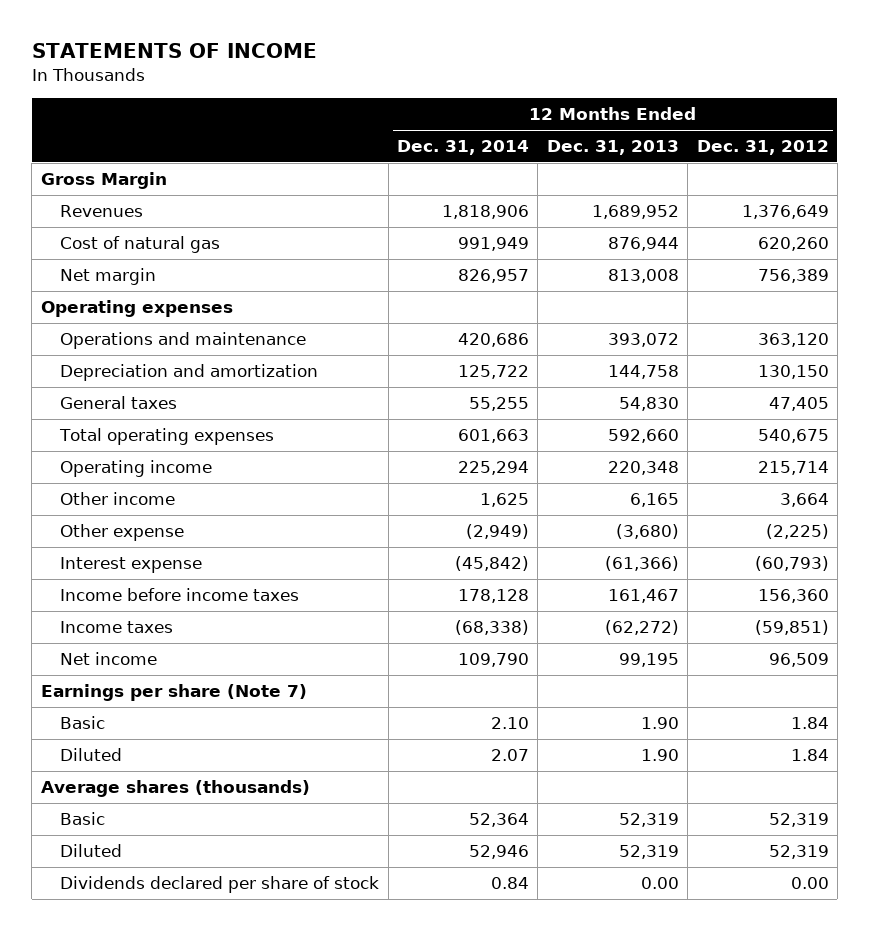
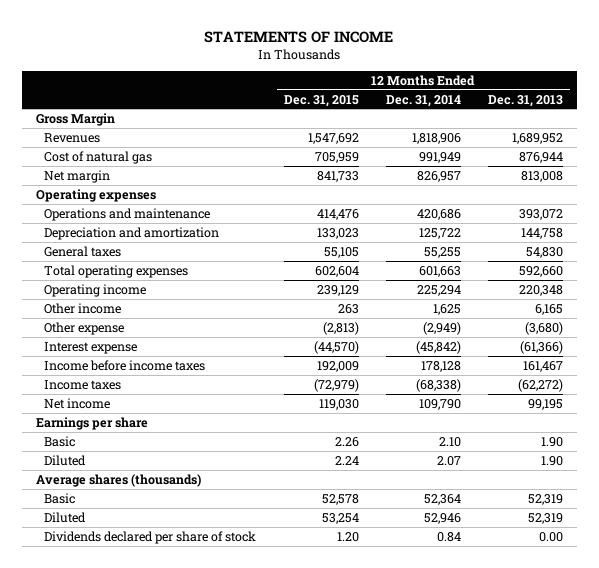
- | 12 Months Ended Dec. 31, 2014 | 12 Months Ended Dec. 31, 2013 | 12 Months Ended Dec. 31, 2012
+ | 12 Months Ended Dec. 31, 2015 | 12 Months Ended Dec. 31, 2014 | 12 Months Ended Dec. 31, 2013
- Earnings per share (Note 7)
+ Earnings per share

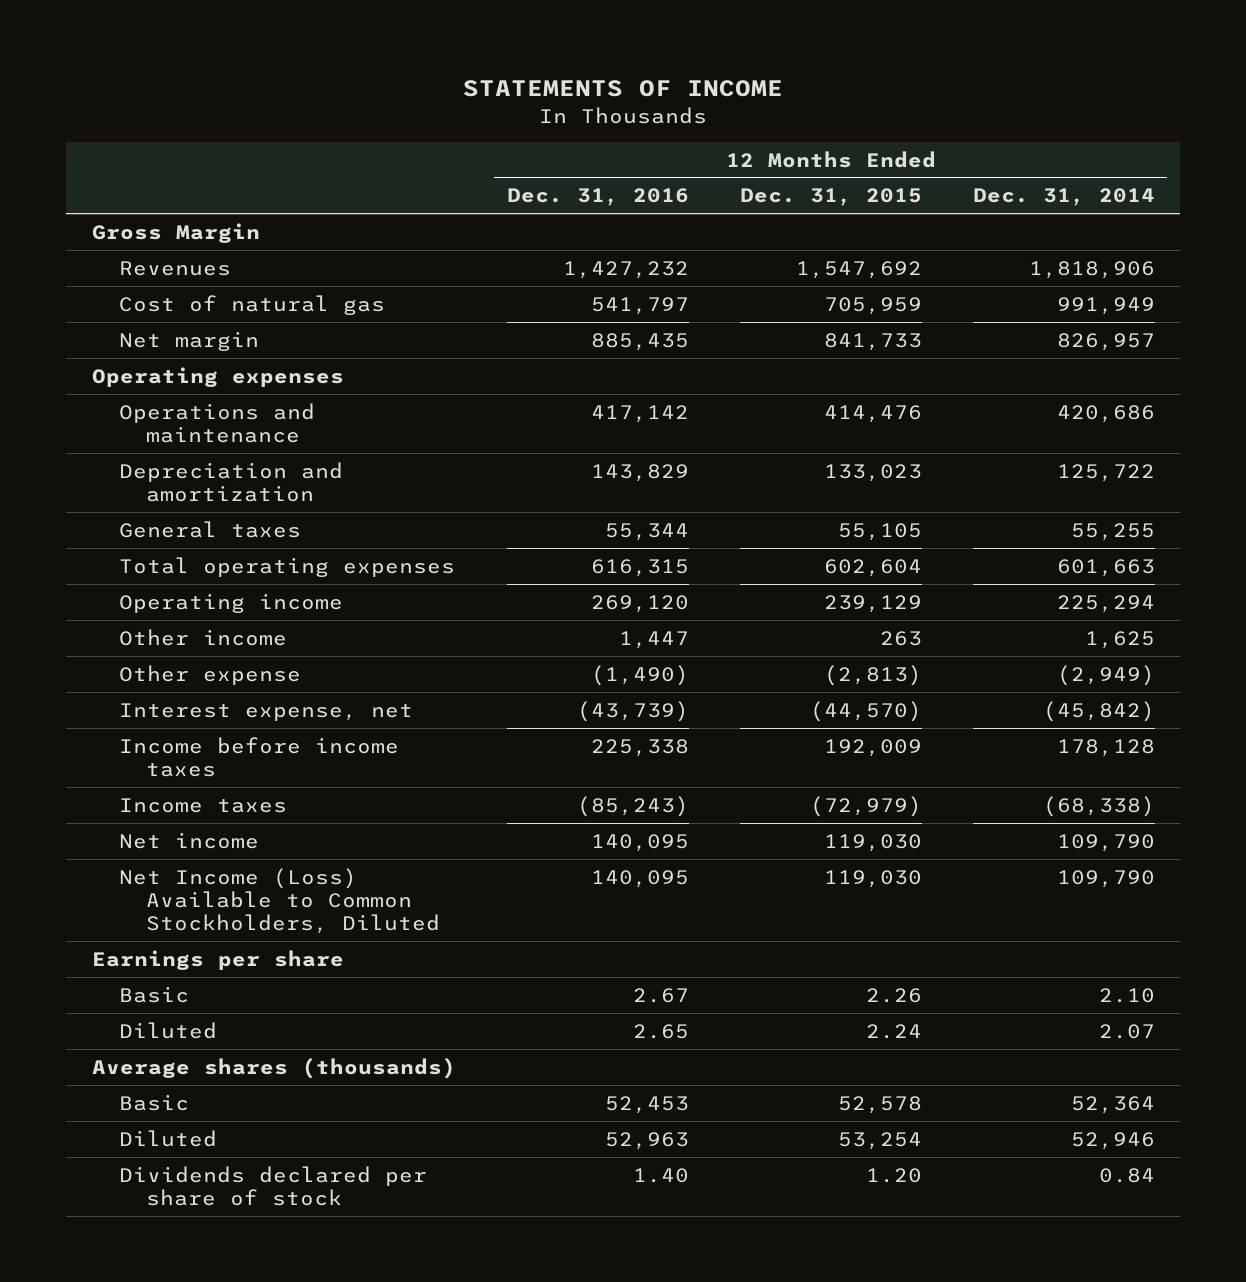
- | 12 Months Ended Dec. 31, 2015 | 12 Months Ended Dec. 31, 2014 | 12 Months Ended Dec. 31, 2013
+ | 12 Months Ended Dec. 31, 2016 | 12 Months Ended Dec. 31, 2015 | 12 Months Ended Dec. 31, 2014
- Interest expense | (44,570) | (45,842) | (61,366)
+ Interest expense, net | (43,739) | (44,570) | (45,842)
+ Net Income (Loss) Available to Common Stockholders, Diluted | 140,095 | 119,030 | 109,790

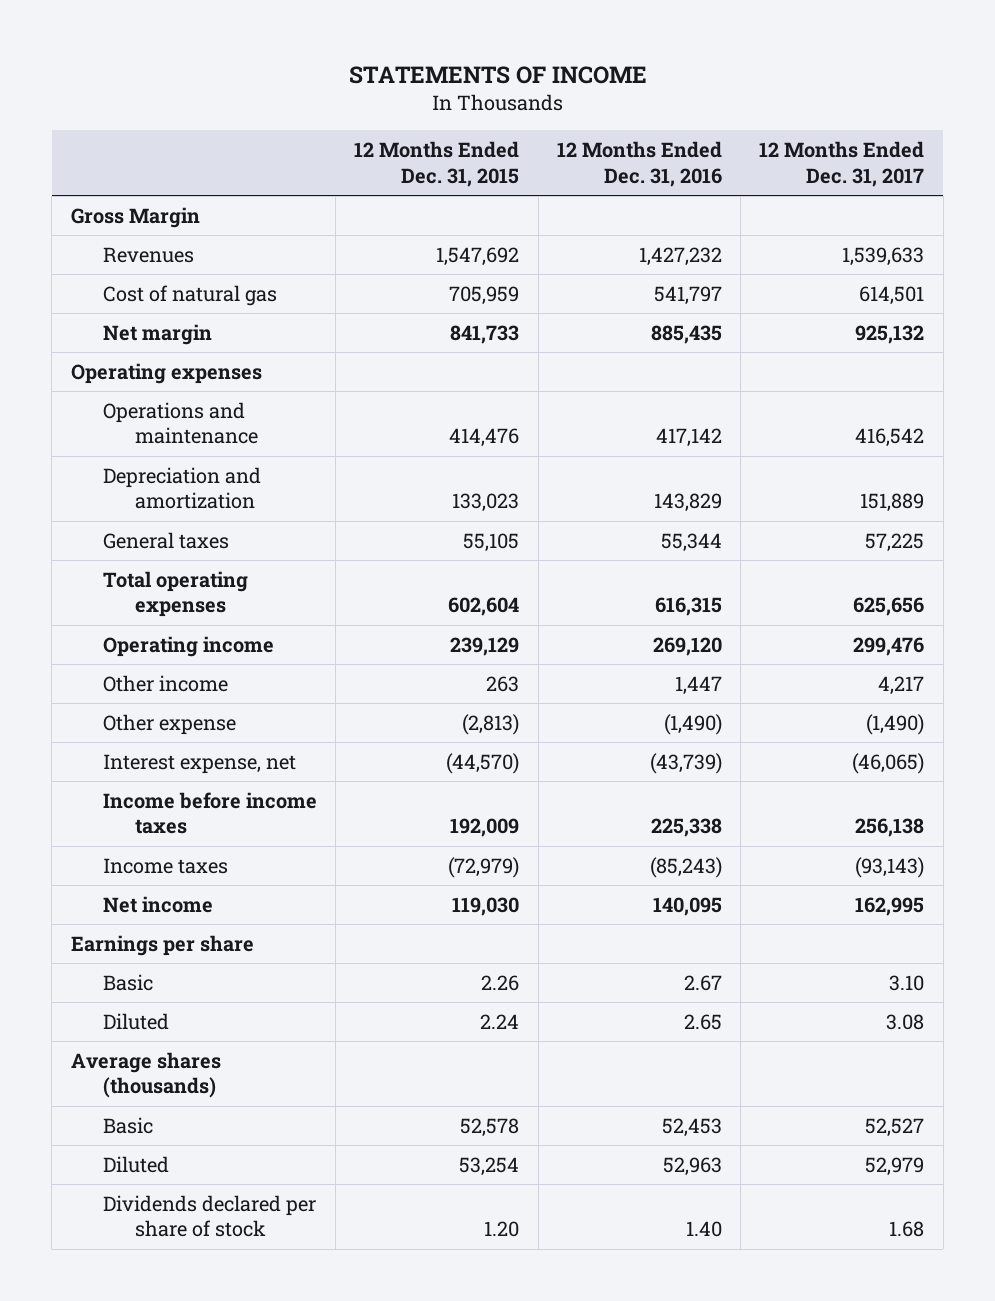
- | 12 Months Ended Dec. 31, 2016 | 12 Months Ended Dec. 31, 2015 | 12 Months Ended Dec. 31, 2014
+ | 12 Months Ended Dec. 31, 2015 | 12 Months Ended Dec. 31, 2016 | 12 Months Ended Dec. 31, 2017
- Net Income (Loss) Available to Common Stockholders, Diluted | 140,095 | 119,030 | 109,790

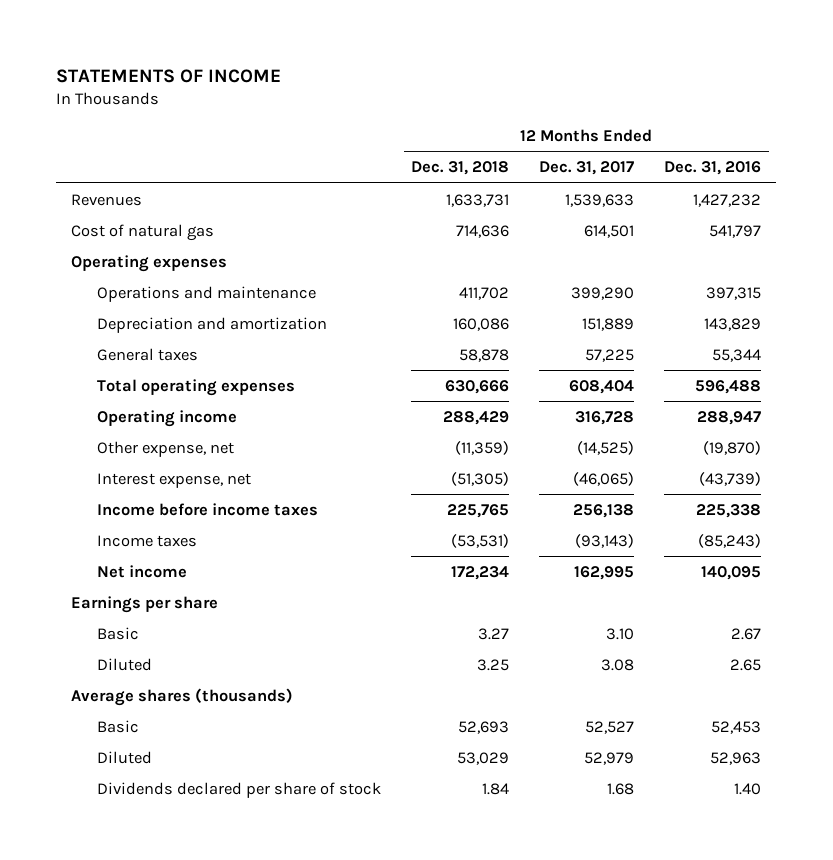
- | 12 Months Ended Dec. 31, 2015 | 12 Months Ended Dec. 31, 2016 | 12 Months Ended Dec. 31, 2017
+ | 12 Months Ended Dec. 31, 2018 | 12 Months Ended Dec. 31, 2017 | 12 Months Ended Dec. 31, 2016
- Gross Margin
- Net margin | 841,733 | 885,435 | 925,132
- Operations and maintenance | 414,476 | 417,142 | 416,542
+ Operations and maintenance | 411,702 | 399,290 | 397,315
- Total operating expenses | 602,604 | 616,315 | 625,656
- Operating income | 239,129 | 269,120 | 299,476
- Other income | 263 | 1,447 | 4,217
- Other expense | (2,813) | (1,490) | (1,490)
+ Total operating expenses | 630,666 | 608,404 | 596,488
+ Operating income | 288,429 | 316,728 | 288,947
+ Other expense, net | (11,359) | (14,525) | (19,870)

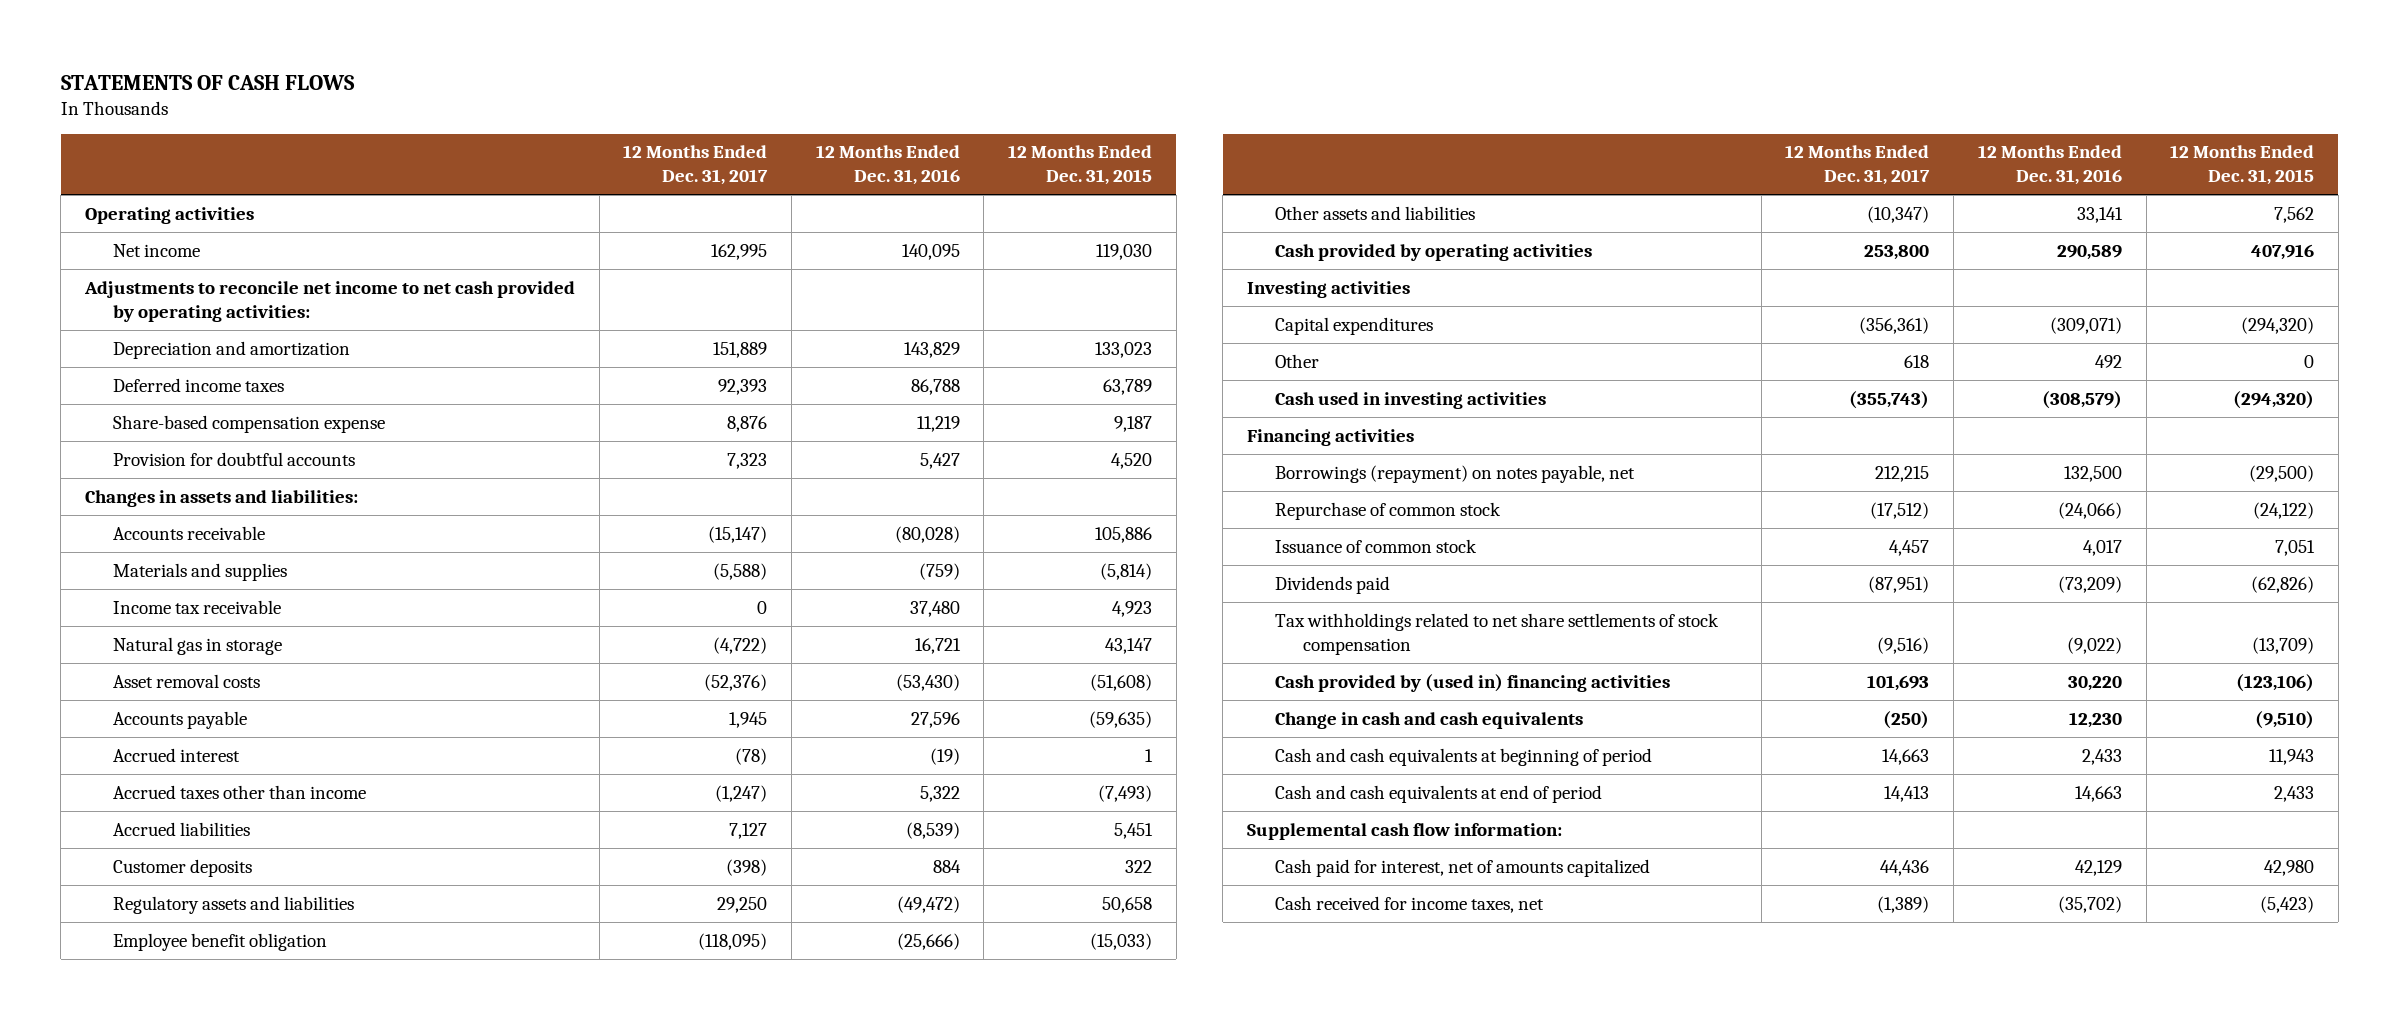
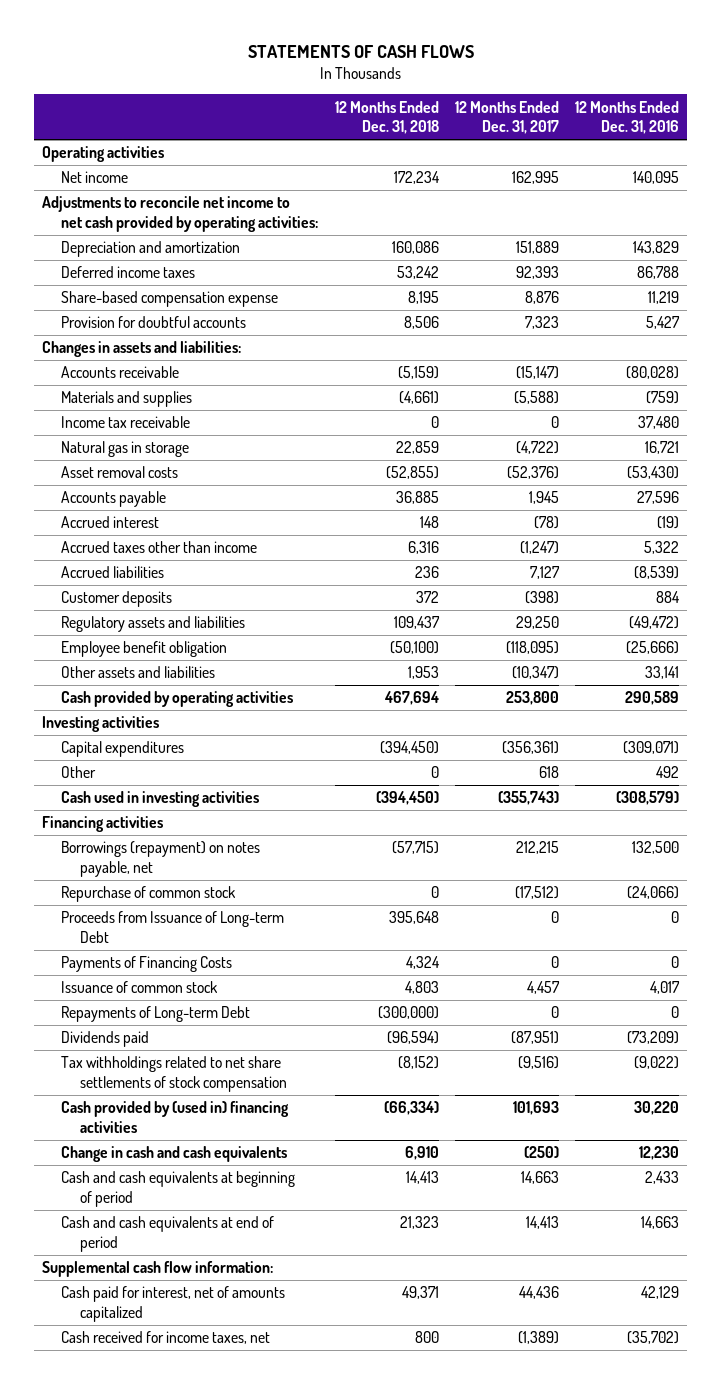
- | 12 Months Ended Dec. 31, 2017 | 12 Months Ended Dec. 31, 2016 | 12 Months Ended Dec. 31, 2015
+ | 12 Months Ended Dec. 31, 2018 | 12 Months Ended Dec. 31, 2017 | 12 Months Ended Dec. 31, 2016
+ Proceeds from Issuance of Long-term Debt | 395,648 | 0 | 0
+ Payments of Financing Costs | 4,324 | 0 | 0
+ Repayments of Long-term Debt | (300,000) | 0 | 0

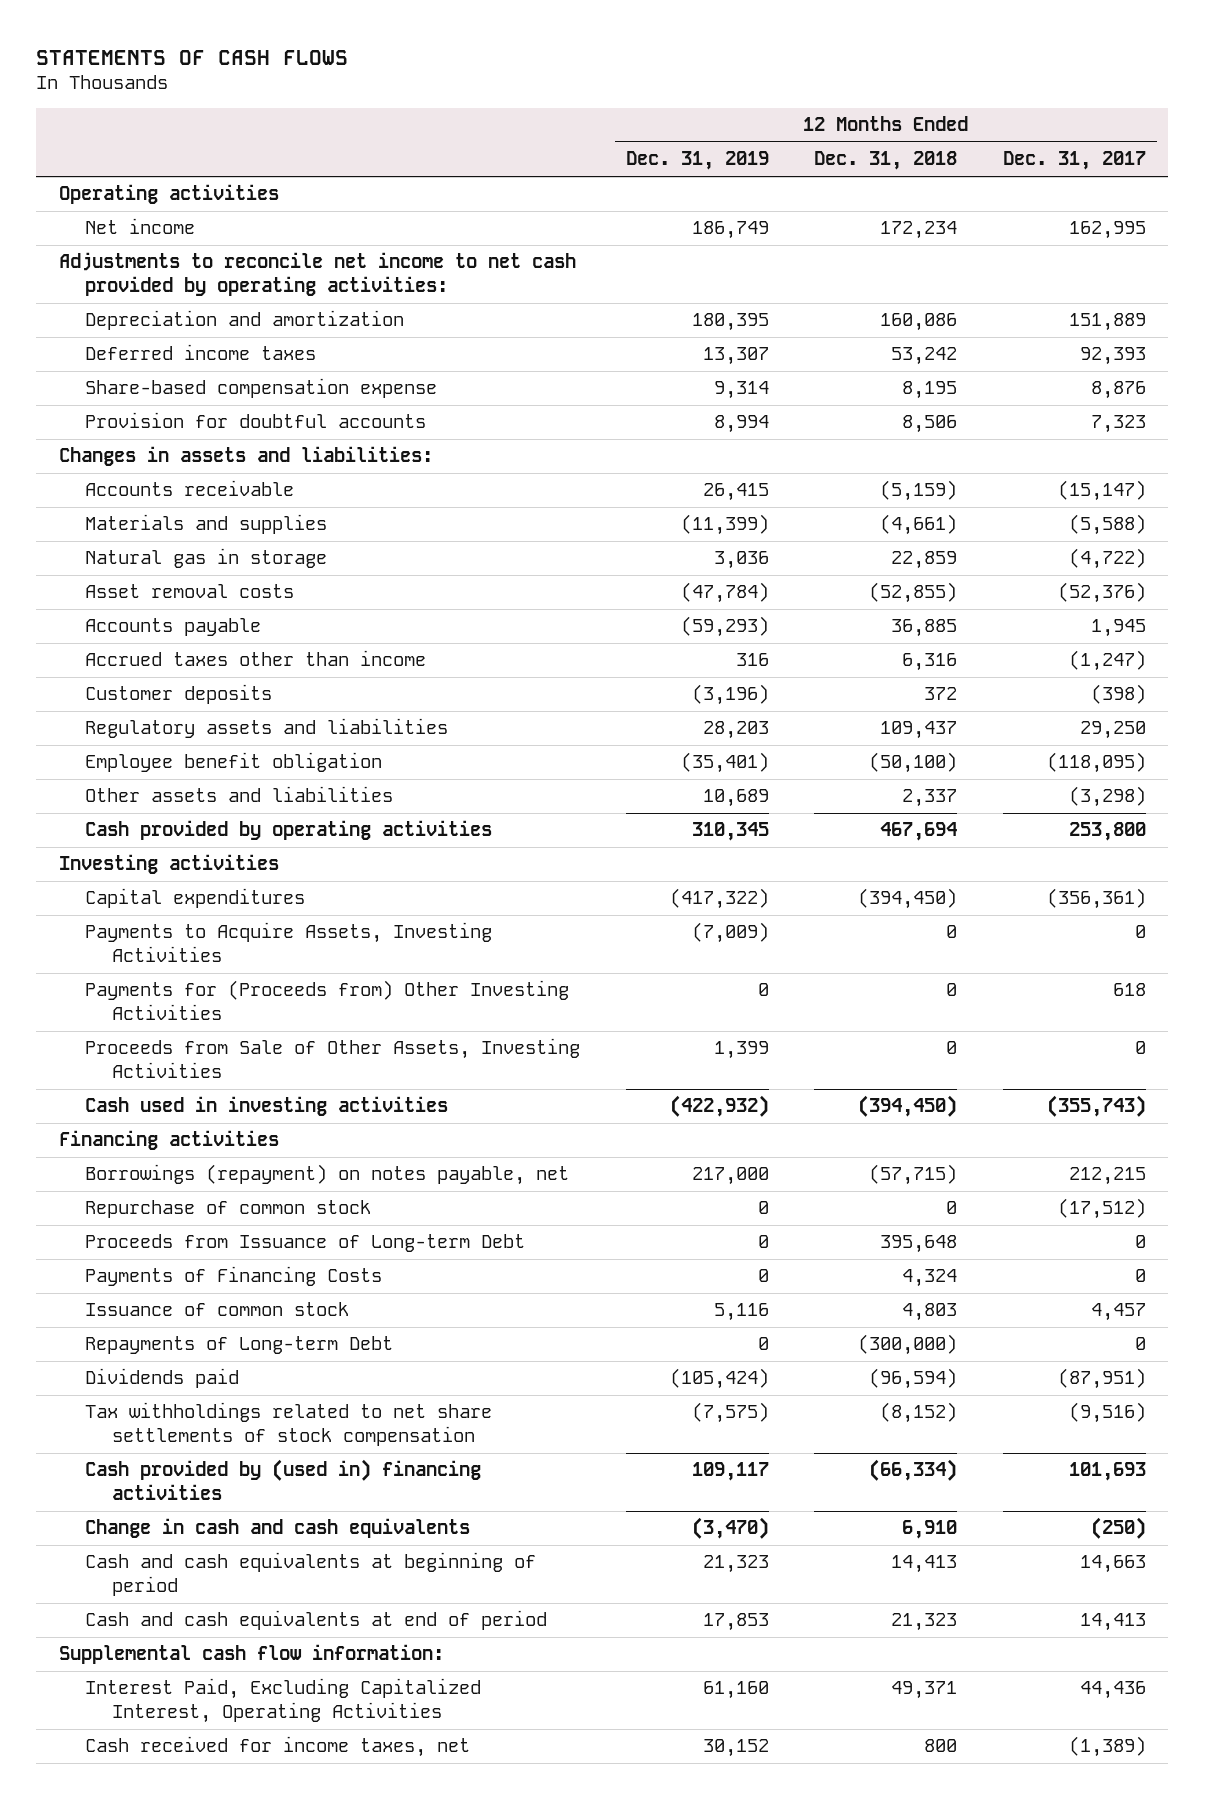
- | 12 Months Ended Dec. 31, 2018 | 12 Months Ended Dec. 31, 2017 | 12 Months Ended Dec. 31, 2016
+ | 12 Months Ended Dec. 31, 2019 | 12 Months Ended Dec. 31, 2018 | 12 Months Ended Dec. 31, 2017
- Income tax receivable | 0 | 0 | 37,480
- Accrued interest | 148 | (78) | (19)
- Accrued liabilities | 236 | 7,127 | (8,539)
- Other assets and liabilities | 1,953 | (10,347) | 33,141
+ Other assets and liabilities | 10,689 | 2,337 | (3,298)
- Other | 0 | 618 | 492
+ Payments to Acquire Assets, Investing Activities | (7,009) | 0 | 0
+ Payments for (Proceeds from) Other Investing Activities | 0 | 0 | 618
+ Proceeds from Sale of Other Assets, Investing Activities | 1,399 | 0 | 0
- Cash paid for interest, net of amounts capitalized | 49,371 | 44,436 | 42,129
+ Interest Paid, Excluding Capitalized Interest, Operating Activities | 61,160 | 49,371 | 44,436

